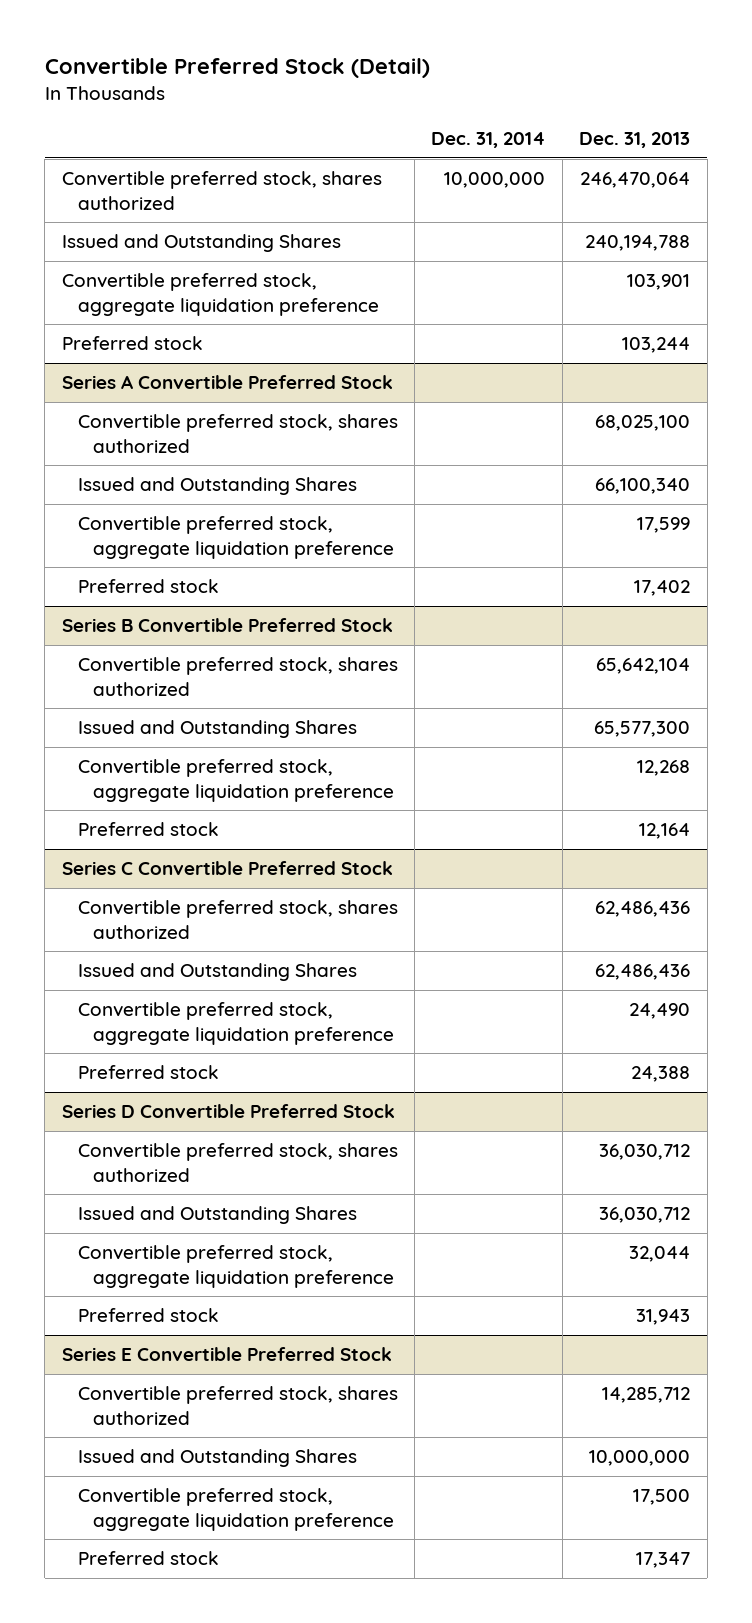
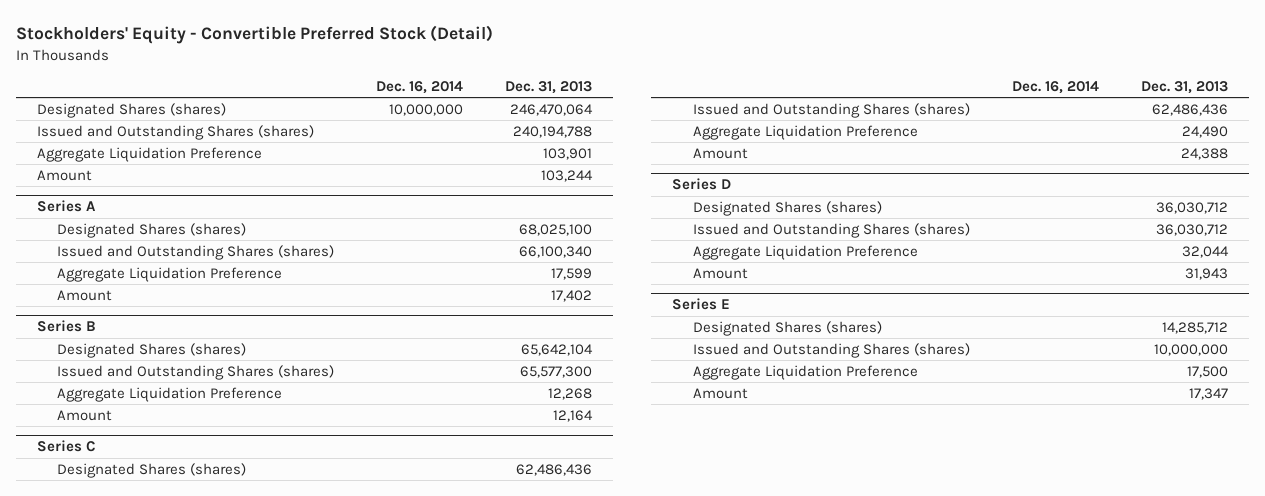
- Convertible Preferred Stock (Detail)
+ Stockholders' Equity - Convertible Preferred Stock (Detail)
- | Dec. 31, 2014 | Dec. 31, 2013
+ | Dec. 16, 2014 | Dec. 31, 2013
- Convertible preferred stock, shares authorized | 10,000,000 | 246,470,064
- Issued and Outstanding Shares | | 240,194,788
- Convertible preferred stock, aggregate liquidation preference | | 103,901
- Preferred stock | | 103,244
- Series A Convertible Preferred Stock
- Convertible preferred stock, shares authorized | | 68,025,100
- Issued and Outstanding Shares | | 66,100,340
- Convertible preferred stock, aggregate liquidation preference | | 17,599
- Preferred stock | | 17,402
- Series B Convertible Preferred Stock
- Convertible preferred stock, shares authorized | | 65,642,104
- Issued and Outstanding Shares | | 65,577,300
- Convertible preferred stock, aggregate liquidation preference | | 12,268
- Preferred stock | | 12,164
- Series C Convertible Preferred Stock
- Convertible preferred stock, shares authorized | | 62,486,436
- Issued and Outstanding Shares | | 62,486,436
- Convertible preferred stock, aggregate liquidation preference | | 24,490
- Preferred stock | | 24,388
- Series D Convertible Preferred Stock
- Convertible preferred stock, shares authorized | | 36,030,712
- Issued and Outstanding Shares | | 36,030,712
- Convertible preferred stock, aggregate liquidation preference | | 32,044
- Preferred stock | | 31,943
- Series E Convertible Preferred Stock
- Convertible preferred stock, shares authorized | | 14,285,712
- Issued and Outstanding Shares | | 10,000,000
- Convertible preferred stock, aggregate liquidation preference | | 17,500
- Preferred stock | | 17,347
+ Designated Shares (shares) | 10,000,000 | 246,470,064
+ Issued and Outstanding Shares (shares) | | 240,194,788
+ Aggregate Liquidation Preference | | 103,901
+ Amount | | 103,244
+ Series A
+ Designated Shares (shares) | | 68,025,100
+ Issued and Outstanding Shares (shares) | | 66,100,340
+ Aggregate Liquidation Preference | | 17,599
+ Amount | | 17,402
+ Series B
+ Designated Shares (shares) | | 65,642,104
+ Issued and Outstanding Shares (shares) | | 65,577,300
+ Aggregate Liquidation Preference | | 12,268
+ Amount | | 12,164
+ Series C
+ Designated Shares (shares) | | 62,486,436
+ Issued and Outstanding Shares (shares) | | 62,486,436
+ Aggregate Liquidation Preference | | 24,490
+ Amount | | 24,388
+ Series D
+ Designated Shares (shares) | | 36,030,712
+ Issued and Outstanding Shares (shares) | | 36,030,712
+ Aggregate Liquidation Preference | | 32,044
+ Amount | | 31,943
+ Series E
+ Designated Shares (shares) | | 14,285,712
+ Issued and Outstanding Shares (shares) | | 10,000,000
+ Aggregate Liquidation Preference | | 17,500
+ Amount | | 17,347

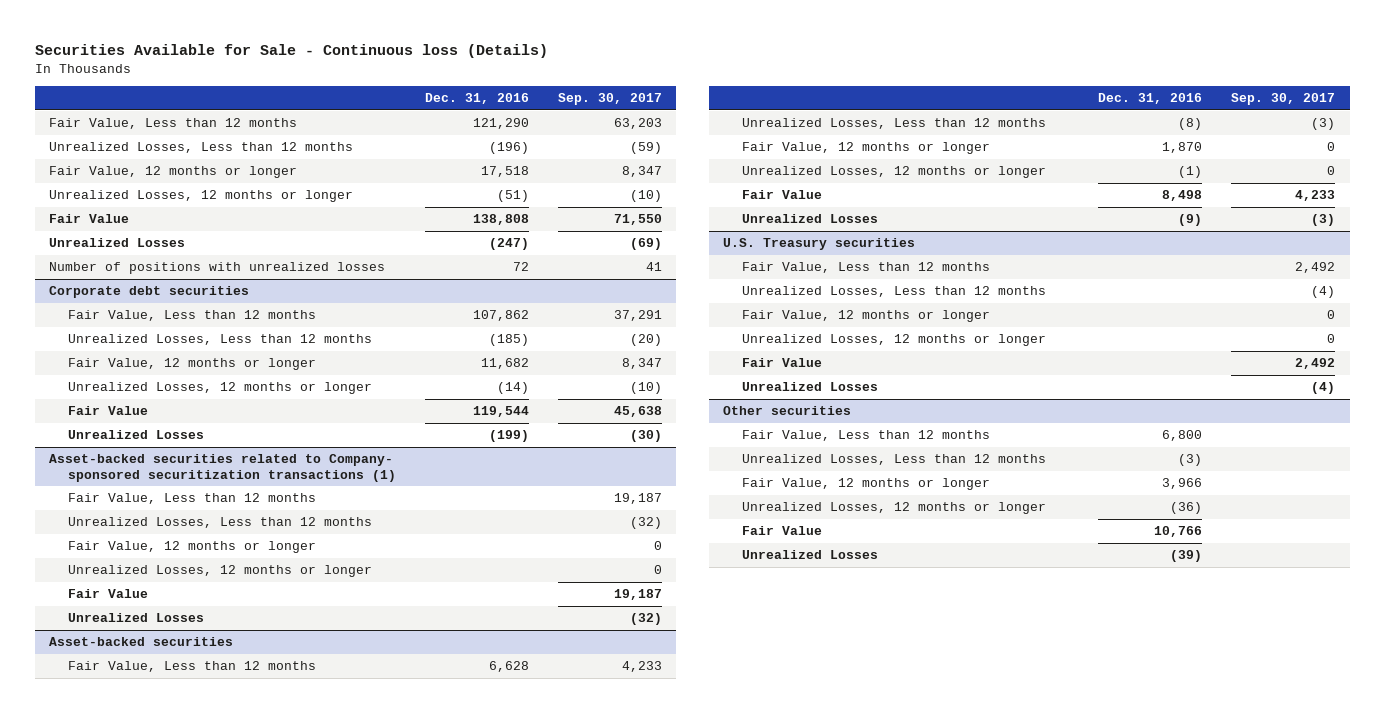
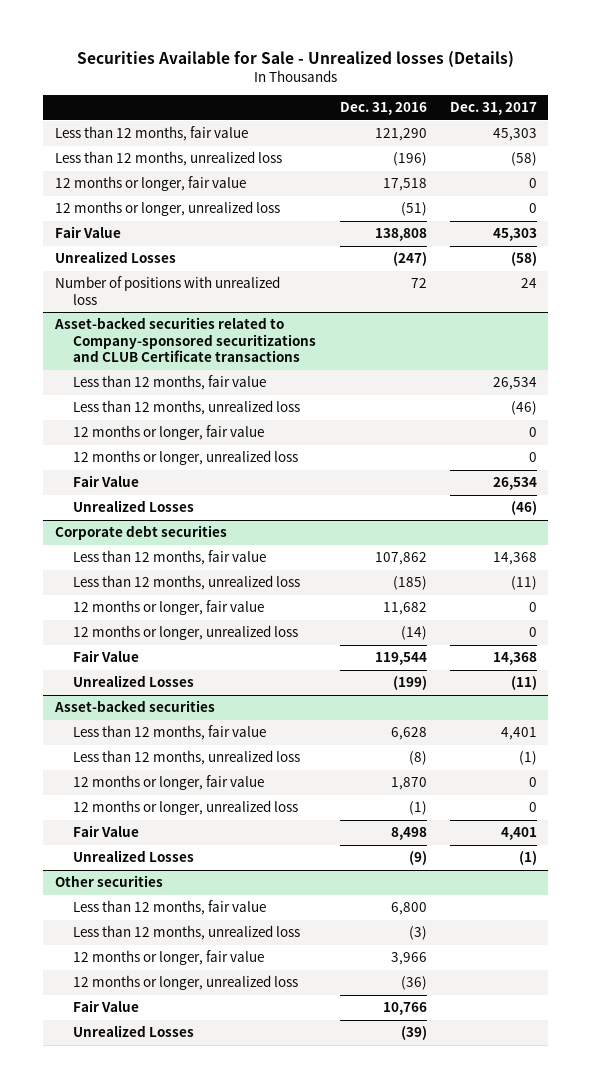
- Securities Available for Sale - Continuous loss (Details)
+ Securities Available for Sale - Unrealized losses (Details)
- | Dec. 31, 2016 | Sep. 30, 2017
+ | Dec. 31, 2016 | Dec. 31, 2017
- Fair Value, Less than 12 months | 121,290 | 63,203
- Unrealized Losses, Less than 12 months | (196) | (59)
- Fair Value, 12 months or longer | 17,518 | 8,347
- Unrealized Losses, 12 months or longer | (51) | (10)
+ Less than 12 months, fair value | 121,290 | 45,303
+ Less than 12 months, unrealized loss | (196) | (58)
+ 12 months or longer, fair value | 17,518 | 0
+ 12 months or longer, unrealized loss | (51) | 0
- Number of positions with unrealized losses | 72 | 41
+ Number of positions with unrealized loss | 72 | 24
+ Asset-backed securities related to Company-sponsored securitizations and CLUB Certificate transactions
+ Less than 12 months, fair value | | 26,534
+ Less than 12 months, unrealized loss | | (46)
+ 12 months or longer, fair value | | 0
+ 12 months or longer, unrealized loss | | 0
+ Fair Value | | 26,534
+ Unrealized Losses | | (46)
@ Corporate debt securities
- Fair Value, Less than 12 months | 107,862 | 37,291
- Unrealized Losses, Less than 12 months | (185) | (20)
- Fair Value, 12 months or longer | 11,682 | 8,347
- Unrealized Losses, 12 months or longer | (14) | (10)
+ Less than 12 months, fair value | 107,862 | 14,368
+ Less than 12 months, unrealized loss | (185) | (11)
+ 12 months or longer, fair value | 11,682 | 0
+ 12 months or longer, unrealized loss | (14) | 0
- Asset-backed securities related to Company- sponsored securitization transactions (1)
- Fair Value, Less than 12 months | | 19,187
- Unrealized Losses, Less than 12 months | | (32)
- Fair Value, 12 months or longer | | 0
- Unrealized Losses, 12 months or longer | | 0
- Fair Value | | 19,187
- Unrealized Losses | | (32)
@ Asset-backed securities
- Fair Value, Less than 12 months | 6,628 | 4,233
- Unrealized Losses, Less than 12 months | (8) | (3)
- Fair Value, 12 months or longer | 1,870 | 0
- Unrealized Losses, 12 months or longer | (1) | 0
+ Less than 12 months, fair value | 6,628 | 4,401
+ Less than 12 months, unrealized loss | (8) | (1)
+ 12 months or longer, fair value | 1,870 | 0
+ 12 months or longer, unrealized loss | (1) | 0
- U.S. Treasury securities
- Fair Value, Less than 12 months | | 2,492
- Unrealized Losses, Less than 12 months | | (4)
- Fair Value, 12 months or longer | | 0
- Unrealized Losses, 12 months or longer | | 0
- Fair Value | | 2,492
- Unrealized Losses | | (4)
@ Other securities
- Fair Value, Less than 12 months | 6,800 |
- Unrealized Losses, Less than 12 months | (3) |
- Fair Value, 12 months or longer | 3,966 |
- Unrealized Losses, 12 months or longer | (36) |
+ Less than 12 months, fair value | 6,800 |
+ Less than 12 months, unrealized loss | (3) |
+ 12 months or longer, fair value | 3,966 |
+ 12 months or longer, unrealized loss | (36) |

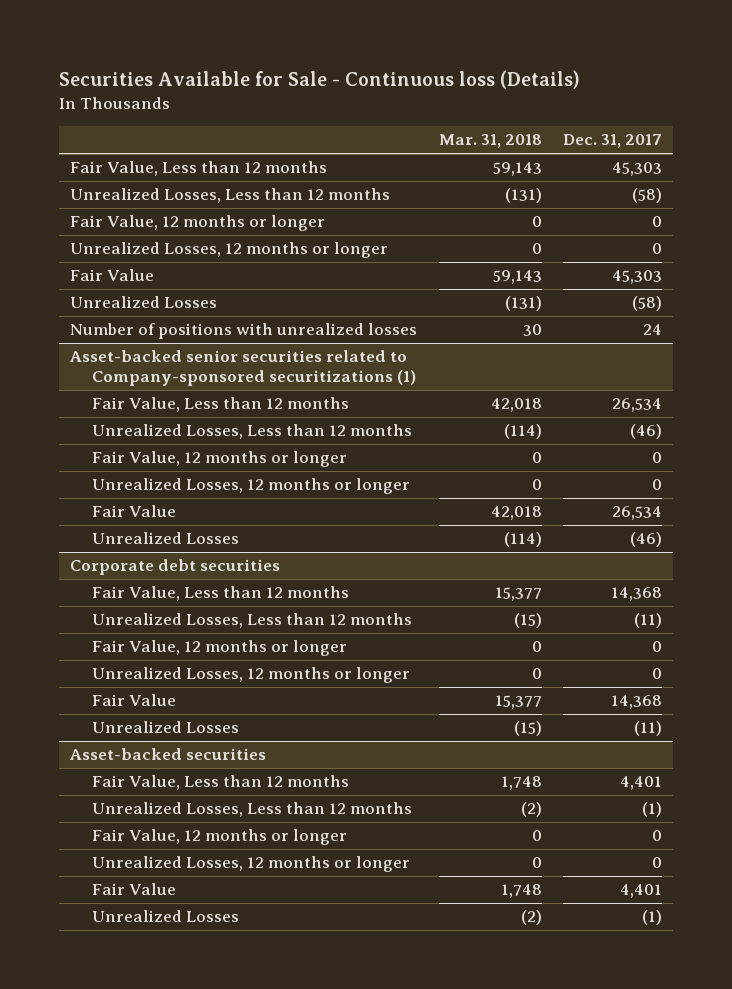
- Securities Available for Sale - Unrealized losses (Details)
+ Securities Available for Sale - Continuous loss (Details)
- | Dec. 31, 2016 | Dec. 31, 2017
+ | Mar. 31, 2018 | Dec. 31, 2017
- Less than 12 months, fair value | 121,290 | 45,303
- Less than 12 months, unrealized loss | (196) | (58)
- 12 months or longer, fair value | 17,518 | 0
- 12 months or longer, unrealized loss | (51) | 0
+ Fair Value, Less than 12 months | 59,143 | 45,303
+ Unrealized Losses, Less than 12 months | (131) | (58)
+ Fair Value, 12 months or longer | 0 | 0
+ Unrealized Losses, 12 months or longer | 0 | 0
- Number of positions with unrealized loss | 72 | 24
- Asset-backed securities related to Company-sponsored securitizations and CLUB Certificate transactions
- Less than 12 months, fair value | | 26,534
- Less than 12 months, unrealized loss | | (46)
- 12 months or longer, fair value | | 0
- 12 months or longer, unrealized loss | | 0
+ Number of positions with unrealized losses | 30 | 24
+ Asset-backed senior securities related to Company-sponsored securitizations (1)
+ Fair Value, Less than 12 months | 42,018 | 26,534
+ Unrealized Losses, Less than 12 months | (114) | (46)
+ Fair Value, 12 months or longer | 0 | 0
+ Unrealized Losses, 12 months or longer | 0 | 0
@ Corporate debt securities
- Less than 12 months, fair value | 107,862 | 14,368
- Less than 12 months, unrealized loss | (185) | (11)
- 12 months or longer, fair value | 11,682 | 0
- 12 months or longer, unrealized loss | (14) | 0
+ Fair Value, Less than 12 months | 15,377 | 14,368
+ Unrealized Losses, Less than 12 months | (15) | (11)
+ Fair Value, 12 months or longer | 0 | 0
+ Unrealized Losses, 12 months or longer | 0 | 0
@ Asset-backed securities
- Less than 12 months, fair value | 6,628 | 4,401
- Less than 12 months, unrealized loss | (8) | (1)
- 12 months or longer, fair value | 1,870 | 0
- 12 months or longer, unrealized loss | (1) | 0
+ Fair Value, Less than 12 months | 1,748 | 4,401
+ Unrealized Losses, Less than 12 months | (2) | (1)
+ Fair Value, 12 months or longer | 0 | 0
+ Unrealized Losses, 12 months or longer | 0 | 0
- Other securities
- Less than 12 months, fair value | 6,800 |
- Less than 12 months, unrealized loss | (3) |
- 12 months or longer, fair value | 3,966 |
- 12 months or longer, unrealized loss | (36) |
- Fair Value | 10,766 |
- Unrealized Losses | (39) |

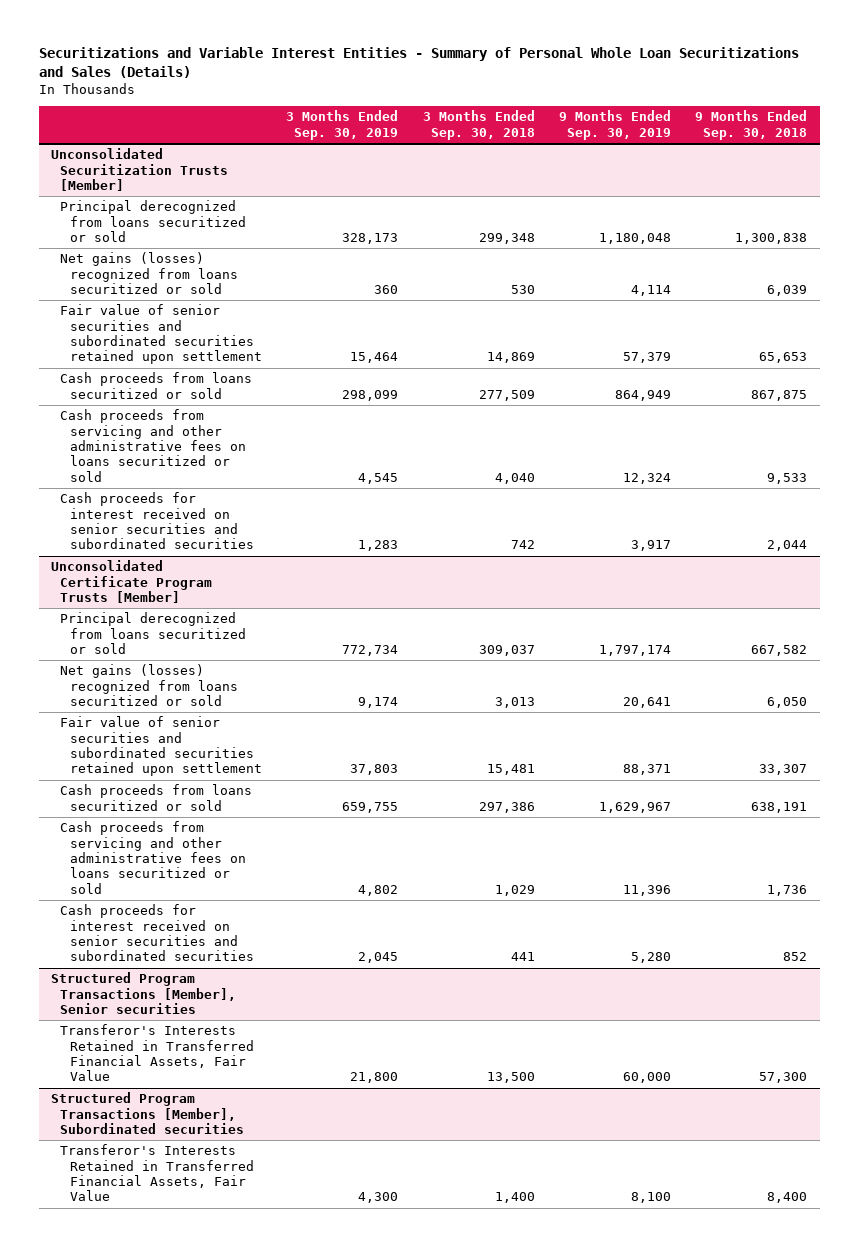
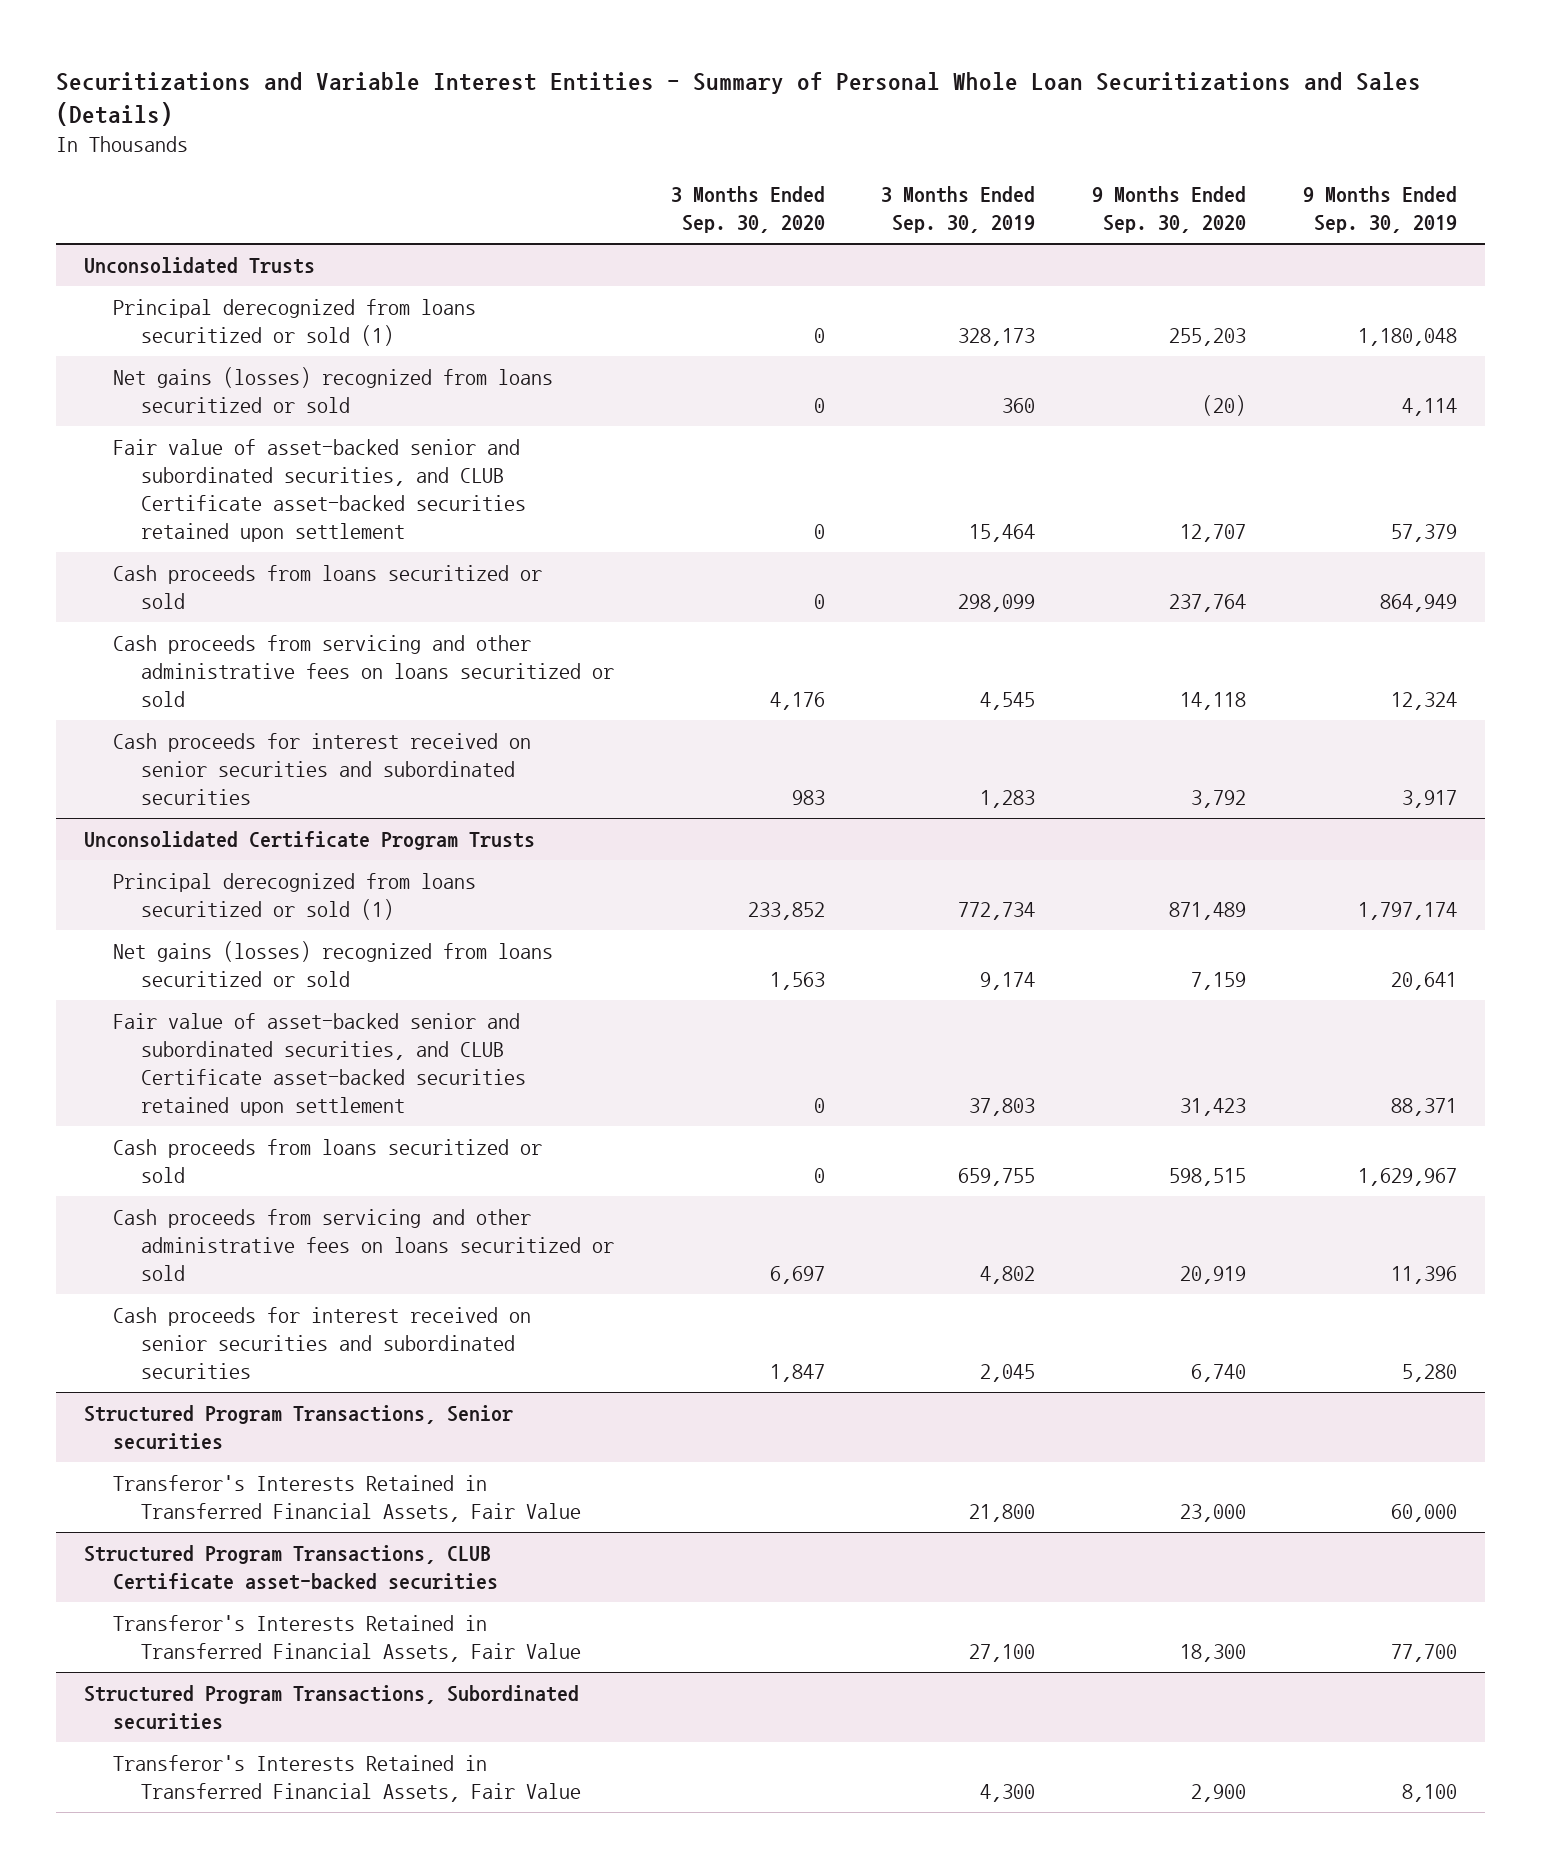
- | 3 Months Ended Sep. 30, 2019 | 3 Months Ended Sep. 30, 2018 | 9 Months Ended Sep. 30, 2019 | 9 Months Ended Sep. 30, 2018
+ | 3 Months Ended Sep. 30, 2020 | 3 Months Ended Sep. 30, 2019 | 9 Months Ended Sep. 30, 2020 | 9 Months Ended Sep. 30, 2019
- Unconsolidated Securitization Trusts [Member]
- Principal derecognized from loans securitized or sold | 328,173 | 299,348 | 1,180,048 | 1,300,838
+ Unconsolidated Trusts
+ Principal derecognized from loans securitized or sold (1) | 0 | 328,173 | 255,203 | 1,180,048
- Fair value of senior securities and subordinated securities retained upon settlement | 15,464 | 14,869 | 57,379 | 65,653
+ Fair value of asset-backed senior and subordinated securities, and CLUB Certificate asset-backed securities retained upon settlement | 0 | 15,464 | 12,707 | 57,379
- Unconsolidated Certificate Program Trusts [Member]
- Principal derecognized from loans securitized or sold | 772,734 | 309,037 | 1,797,174 | 667,582
+ Unconsolidated Certificate Program Trusts
+ Principal derecognized from loans securitized or sold (1) | 233,852 | 772,734 | 871,489 | 1,797,174
- Fair value of senior securities and subordinated securities retained upon settlement | 37,803 | 15,481 | 88,371 | 33,307
+ Fair value of asset-backed senior and subordinated securities, and CLUB Certificate asset-backed securities retained upon settlement | 0 | 37,803 | 31,423 | 88,371
- Structured Program Transactions [Member], Senior securities
+ Structured Program Transactions, Senior securities
- Structured Program Transactions [Member], Subordinated securities
+ Structured Program Transactions, CLUB Certificate asset-backed securities
+ Transferor's Interests Retained in Transferred Financial Assets, Fair Value | | 27,100 | 18,300 | 77,700
+ Structured Program Transactions, Subordinated securities

